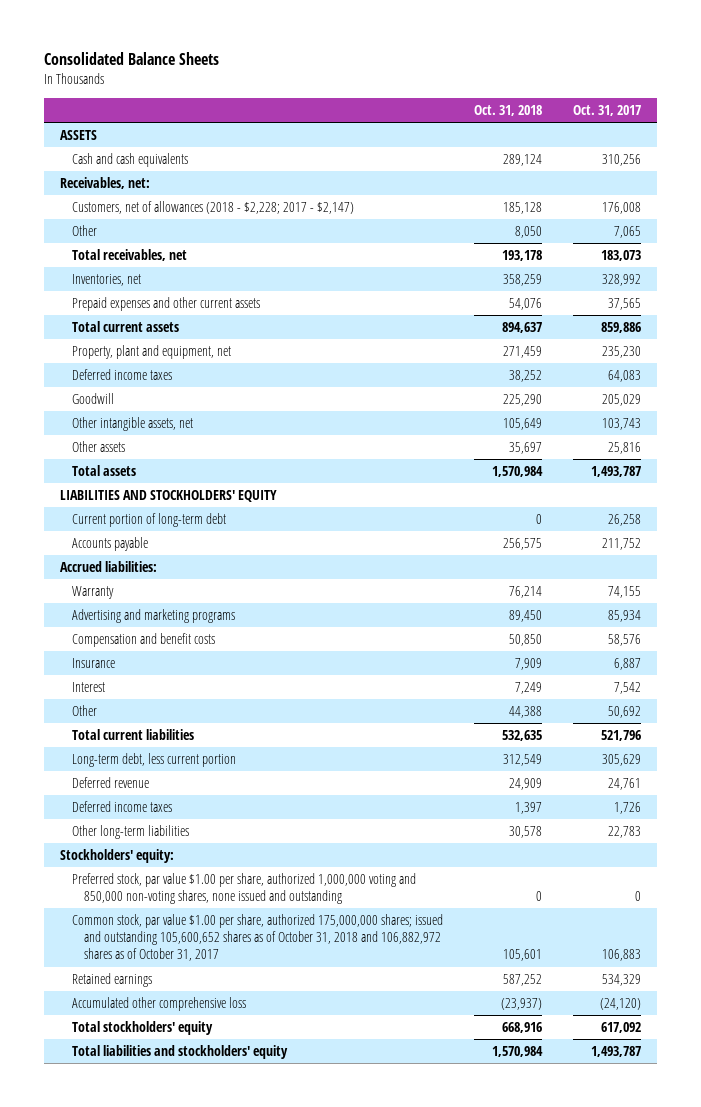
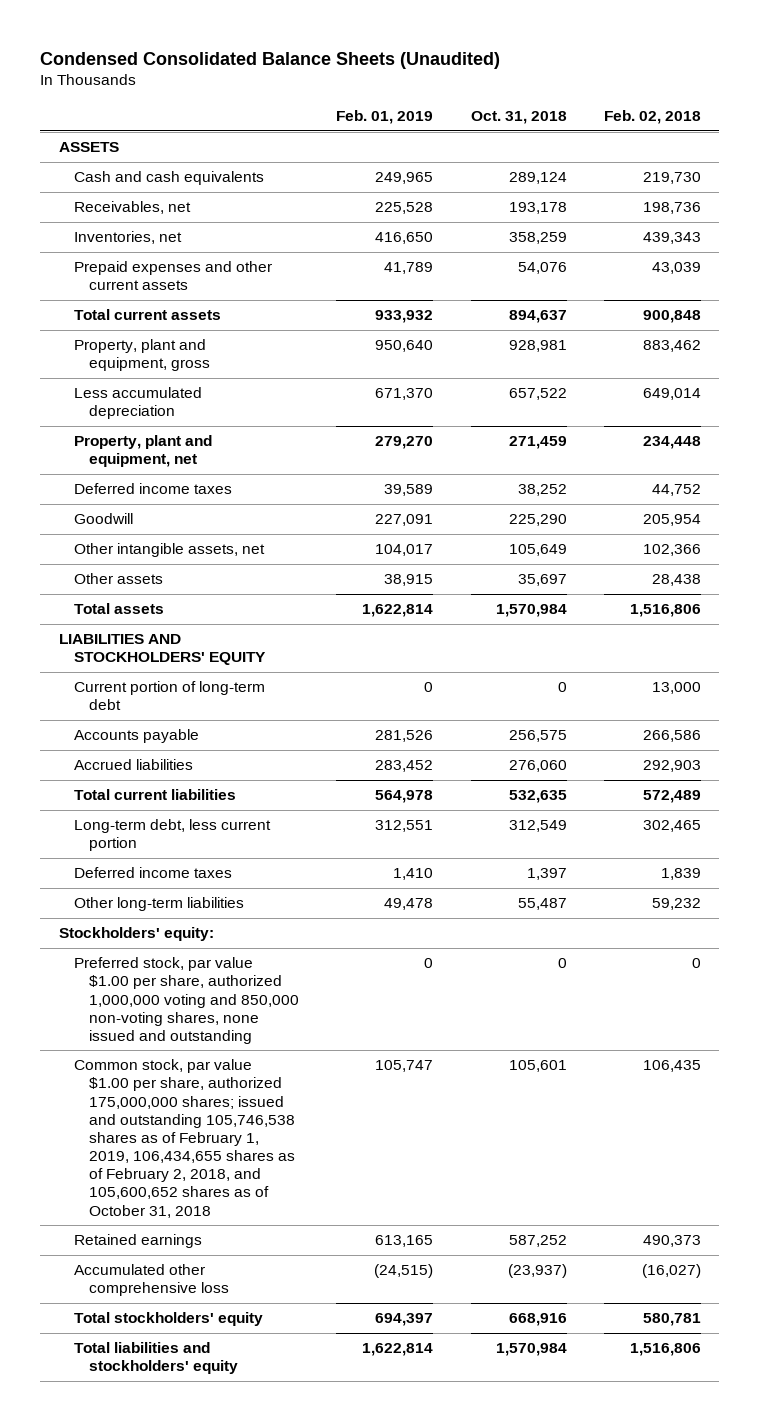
- Consolidated Balance Sheets
+ Condensed Consolidated Balance Sheets (Unaudited)
- | Oct. 31, 2018 | Oct. 31, 2017
+ | Feb. 01, 2019 | Oct. 31, 2018 | Feb. 02, 2018
- Receivables, net:
- Customers, net of allowances (2018 - $2,228; 2017 - $2,147) | 185,128 | 176,008
- Other | 8,050 | 7,065
- Total receivables, net | 193,178 | 183,073
+ Receivables, net | 225,528 | 193,178 | 198,736
+ Property, plant and equipment, gross | 950,640 | 928,981 | 883,462
+ Less accumulated depreciation | 671,370 | 657,522 | 649,014
- Accrued liabilities:
- Warranty | 76,214 | 74,155
- Advertising and marketing programs | 89,450 | 85,934
- Compensation and benefit costs | 50,850 | 58,576
- Insurance | 7,909 | 6,887
- Interest | 7,249 | 7,542
- Other | 44,388 | 50,692
+ Accrued liabilities | 283,452 | 276,060 | 292,903
- Deferred revenue | 24,909 | 24,761
- Other long-term liabilities | 30,578 | 22,783
+ Other long-term liabilities | 49,478 | 55,487 | 59,232
- Common stock, par value $1.00 per share, authorized 175,000,000 shares; issued and outstanding 105,600,652 shares as of October 31, 2018 and 106,882,972 shares as of October 31, 2017 | 105,601 | 106,883
+ Common stock, par value $1.00 per share, authorized 175,000,000 shares; issued and outstanding 105,746,538 shares as of February 1, 2019, 106,434,655 shares as of February 2, 2018, and 105,600,652 shares as of October 31, 2018 | 105,747 | 105,601 | 106,435

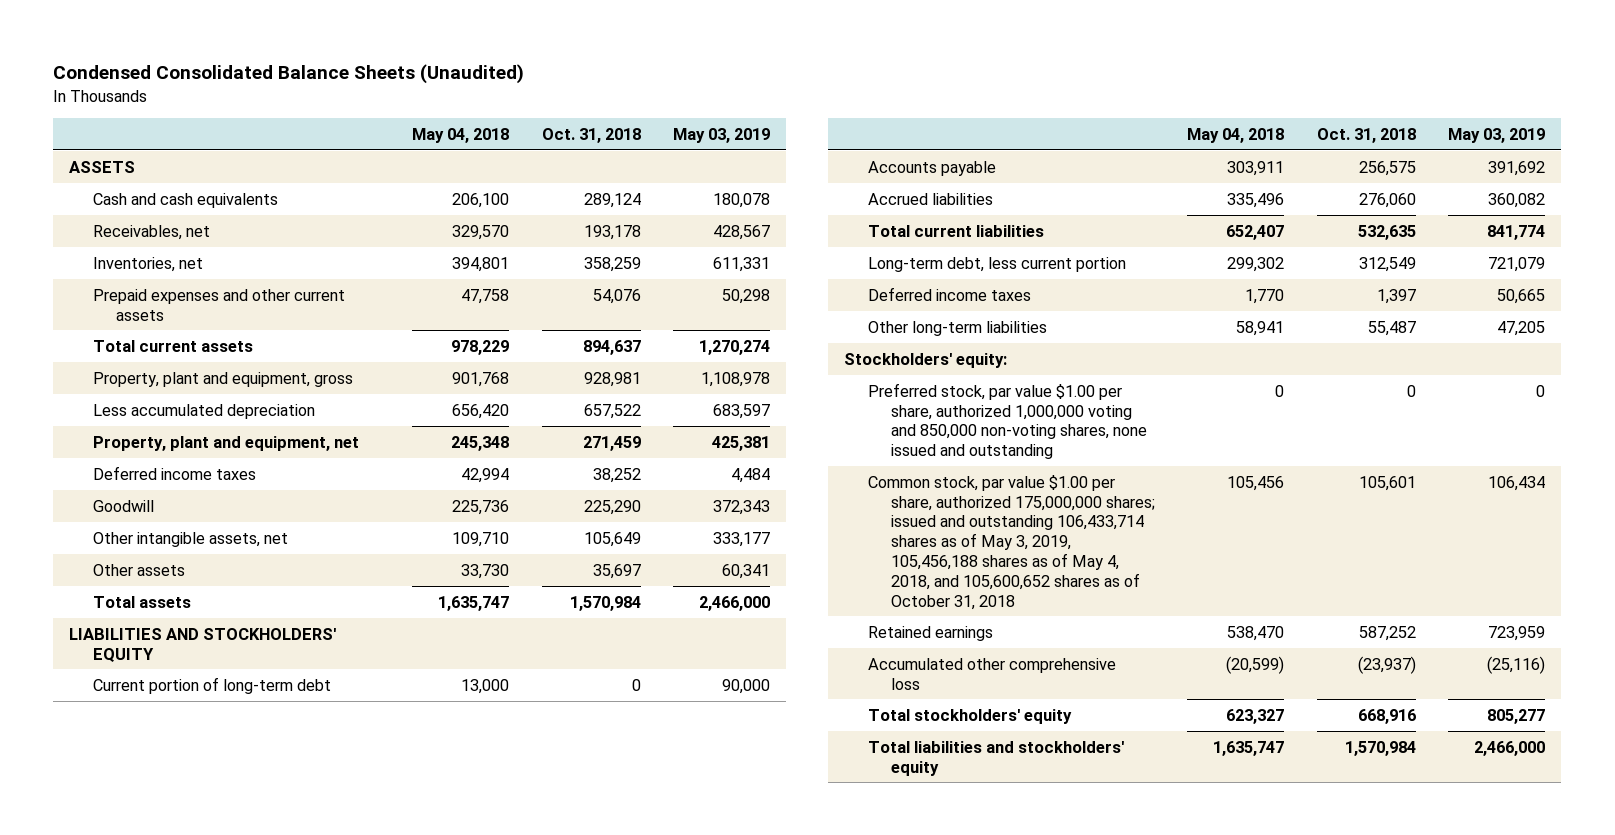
- | Feb. 01, 2019 | Oct. 31, 2018 | Feb. 02, 2018
+ | May 04, 2018 | Oct. 31, 2018 | May 03, 2019
- Common stock, par value $1.00 per share, authorized 175,000,000 shares; issued and outstanding 105,746,538 shares as of February 1, 2019, 106,434,655 shares as of February 2, 2018, and 105,600,652 shares as of October 31, 2018 | 105,747 | 105,601 | 106,435
+ Common stock, par value $1.00 per share, authorized 175,000,000 shares; issued and outstanding 106,433,714 shares as of May 3, 2019, 105,456,188 shares as of May 4, 2018, and 105,600,652 shares as of October 31, 2018 | 105,456 | 105,601 | 106,434

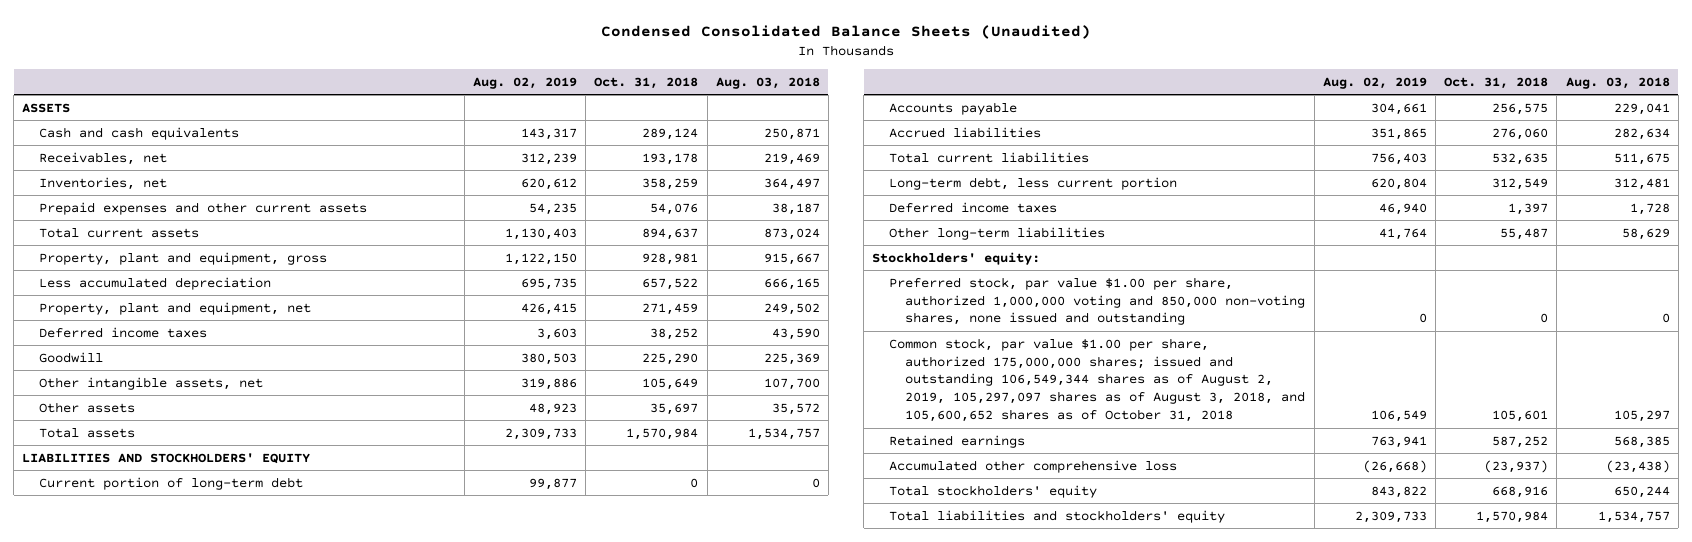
- | May 04, 2018 | Oct. 31, 2018 | May 03, 2019
+ | Aug. 02, 2019 | Oct. 31, 2018 | Aug. 03, 2018
- Common stock, par value $1.00 per share, authorized 175,000,000 shares; issued and outstanding 106,433,714 shares as of May 3, 2019, 105,456,188 shares as of May 4, 2018, and 105,600,652 shares as of October 31, 2018 | 105,456 | 105,601 | 106,434
+ Common stock, par value $1.00 per share, authorized 175,000,000 shares; issued and outstanding 106,549,344 shares as of August 2, 2019, 105,297,097 shares as of August 3, 2018, and 105,600,652 shares as of October 31, 2018 | 106,549 | 105,601 | 105,297

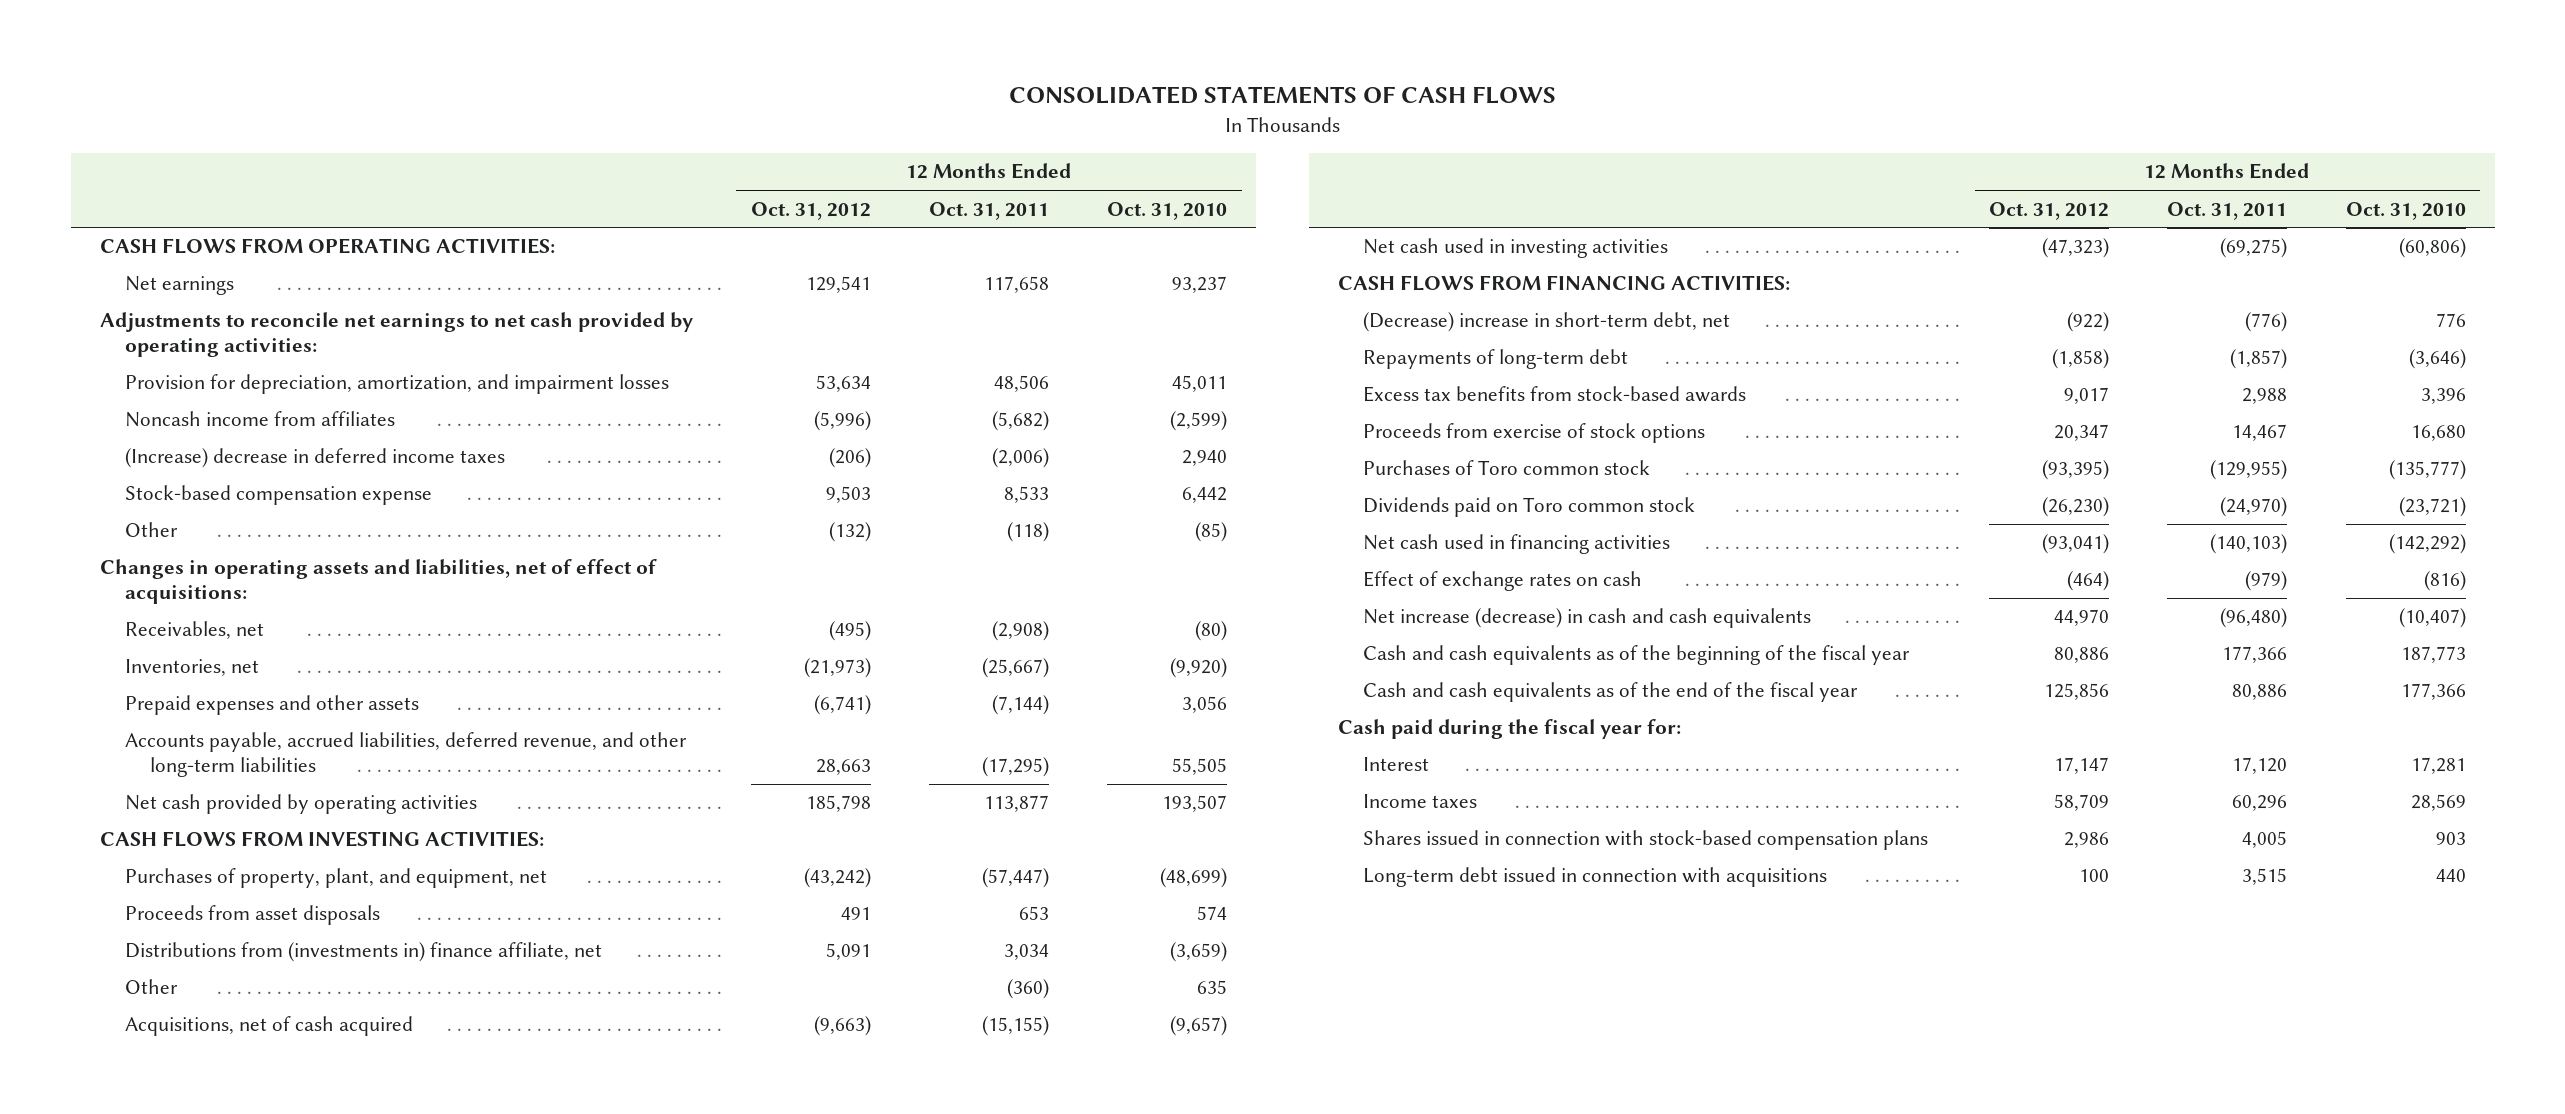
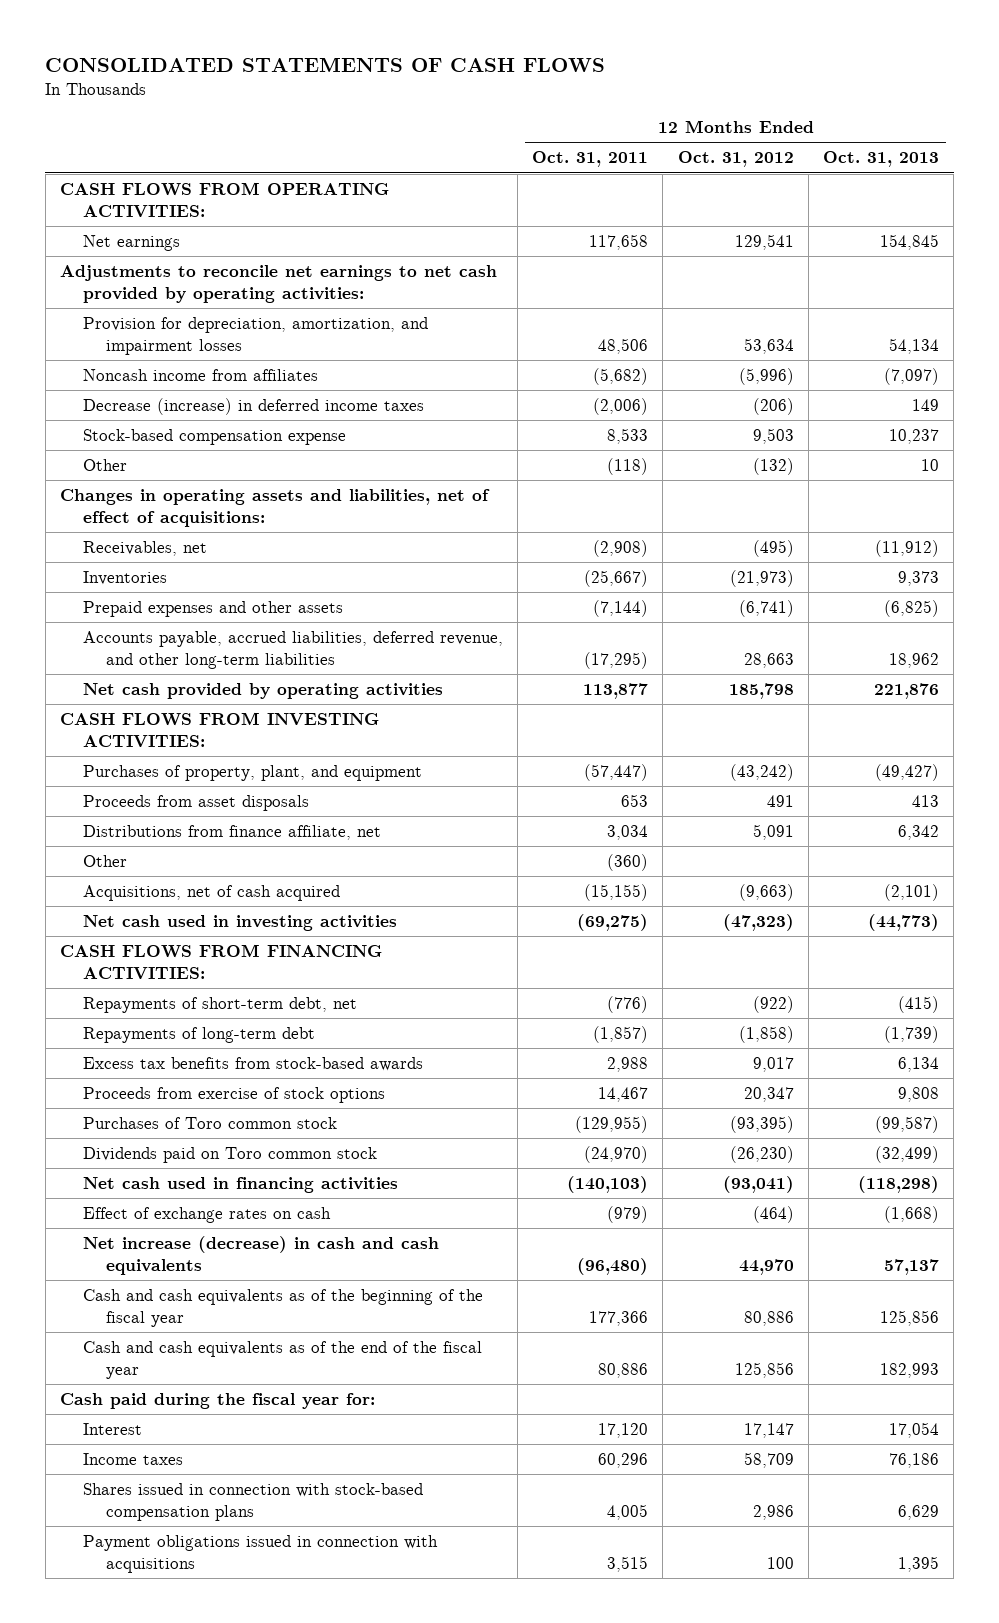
- | 12 Months Ended Oct. 31, 2012 | 12 Months Ended Oct. 31, 2011 | 12 Months Ended Oct. 31, 2010
+ | 12 Months Ended Oct. 31, 2011 | 12 Months Ended Oct. 31, 2012 | 12 Months Ended Oct. 31, 2013
- (Increase) decrease in deferred income taxes | (206) | (2,006) | 2,940
+ Decrease (increase) in deferred income taxes | (2,006) | (206) | 149
- Inventories, net | (21,973) | (25,667) | (9,920)
+ Inventories | (25,667) | (21,973) | 9,373
- Purchases of property, plant, and equipment, net | (43,242) | (57,447) | (48,699)
+ Purchases of property, plant, and equipment | (57,447) | (43,242) | (49,427)
- Distributions from (investments in) finance affiliate, net | 5,091 | 3,034 | (3,659)
+ Distributions from finance affiliate, net | 3,034 | 5,091 | 6,342
- (Decrease) increase in short-term debt, net | (922) | (776) | 776
+ Repayments of short-term debt, net | (776) | (922) | (415)
- Long-term debt issued in connection with acquisitions | 100 | 3,515 | 440
+ Payment obligations issued in connection with acquisitions | 3,515 | 100 | 1,395

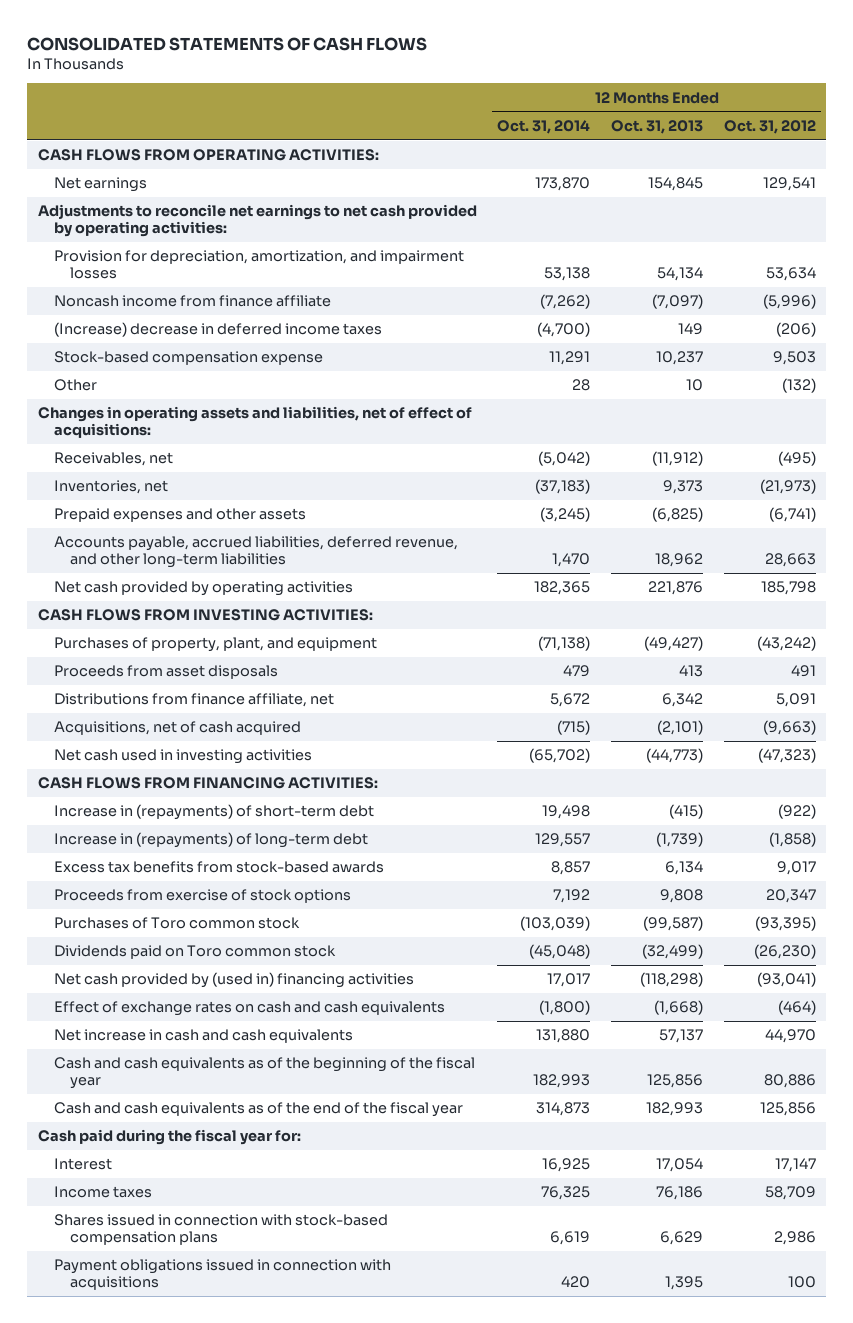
- | 12 Months Ended Oct. 31, 2011 | 12 Months Ended Oct. 31, 2012 | 12 Months Ended Oct. 31, 2013
+ | 12 Months Ended Oct. 31, 2014 | 12 Months Ended Oct. 31, 2013 | 12 Months Ended Oct. 31, 2012
- Noncash income from affiliates | (5,682) | (5,996) | (7,097)
- Decrease (increase) in deferred income taxes | (2,006) | (206) | 149
+ Noncash income from finance affiliate | (7,262) | (7,097) | (5,996)
+ (Increase) decrease in deferred income taxes | (4,700) | 149 | (206)
- Inventories | (25,667) | (21,973) | 9,373
+ Inventories, net | (37,183) | 9,373 | (21,973)
- Other | (360) | |
- Repayments of short-term debt, net | (776) | (922) | (415)
- Repayments of long-term debt | (1,857) | (1,858) | (1,739)
+ Increase in (repayments) of short-term debt | 19,498 | (415) | (922)
+ Increase in (repayments) of long-term debt | 129,557 | (1,739) | (1,858)
- Net cash used in financing activities | (140,103) | (93,041) | (118,298)
- Effect of exchange rates on cash | (979) | (464) | (1,668)
- Net increase (decrease) in cash and cash equivalents | (96,480) | 44,970 | 57,137
+ Net cash provided by (used in) financing activities | 17,017 | (118,298) | (93,041)
+ Effect of exchange rates on cash and cash equivalents | (1,800) | (1,668) | (464)
+ Net increase in cash and cash equivalents | 131,880 | 57,137 | 44,970

